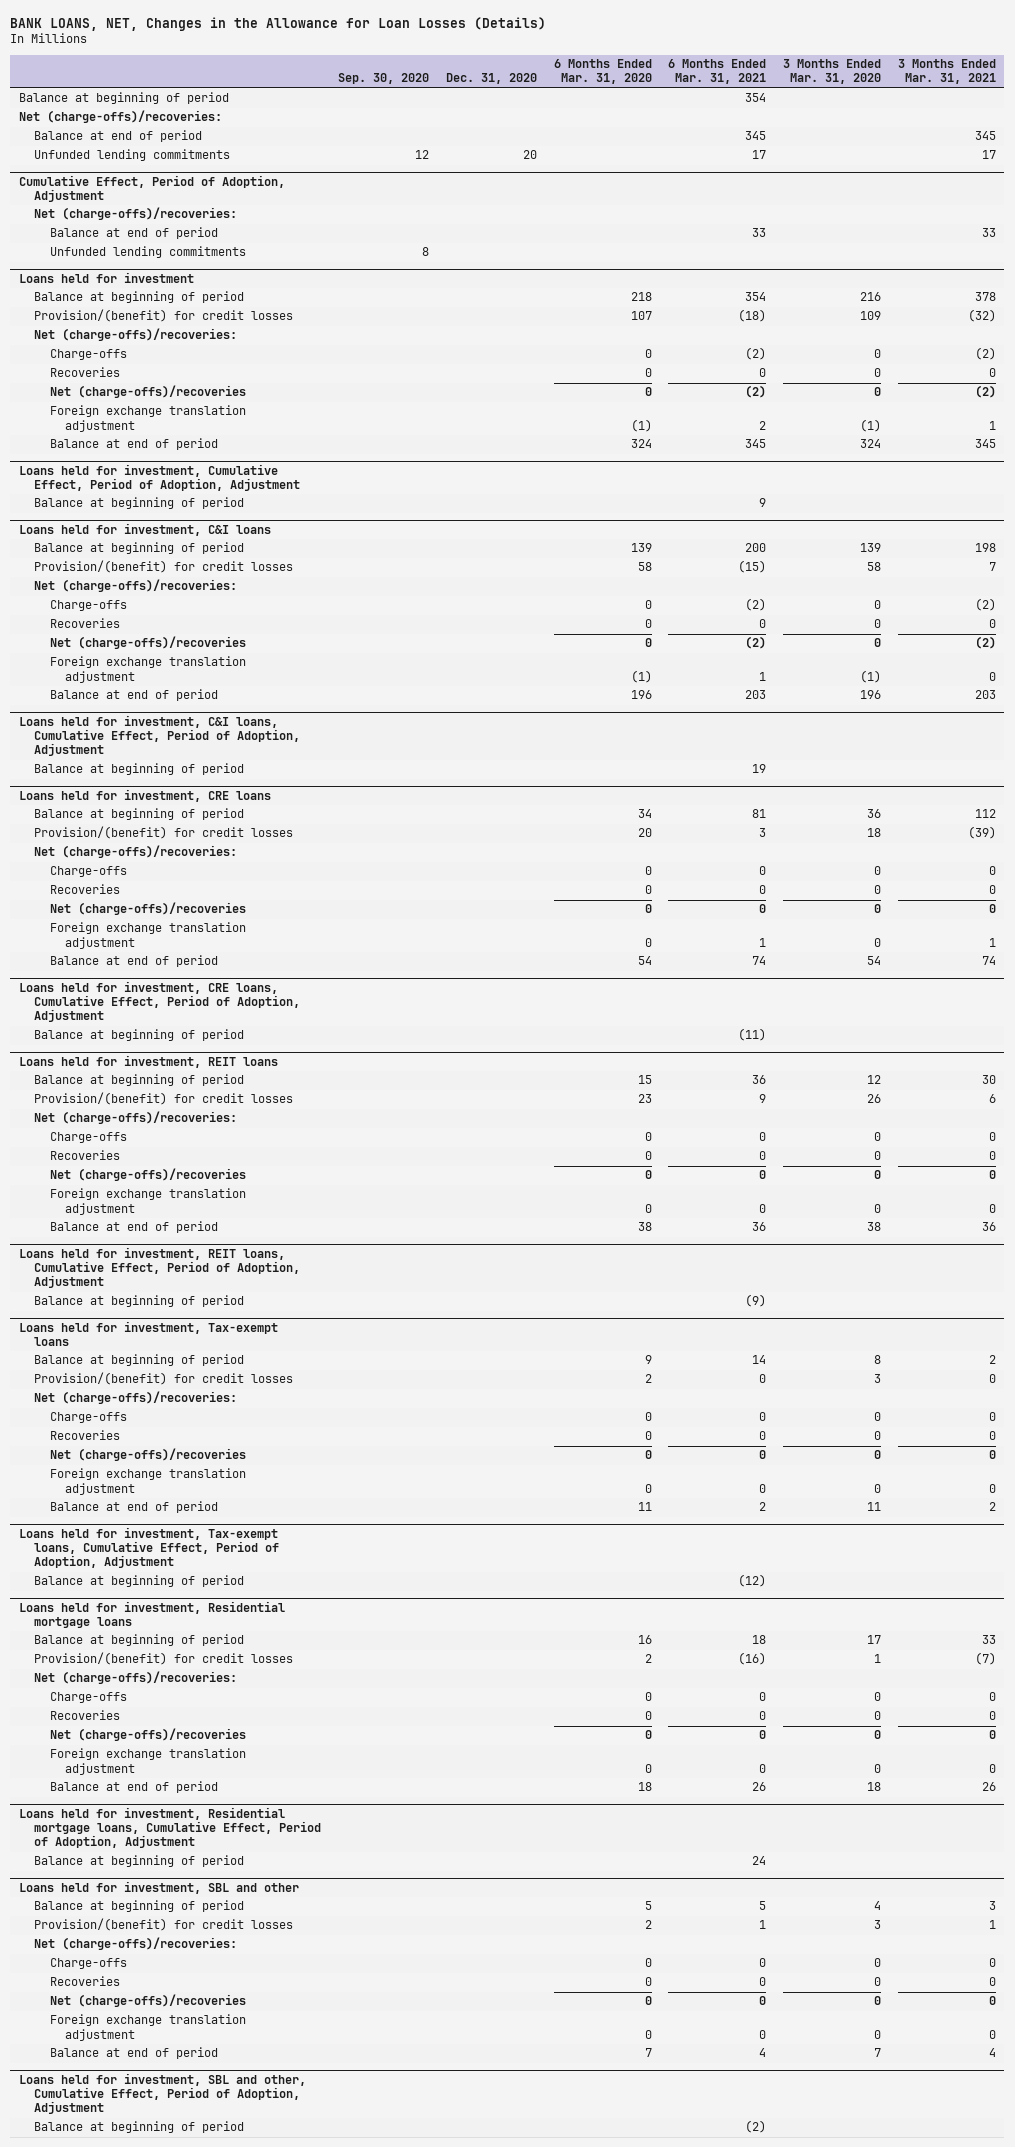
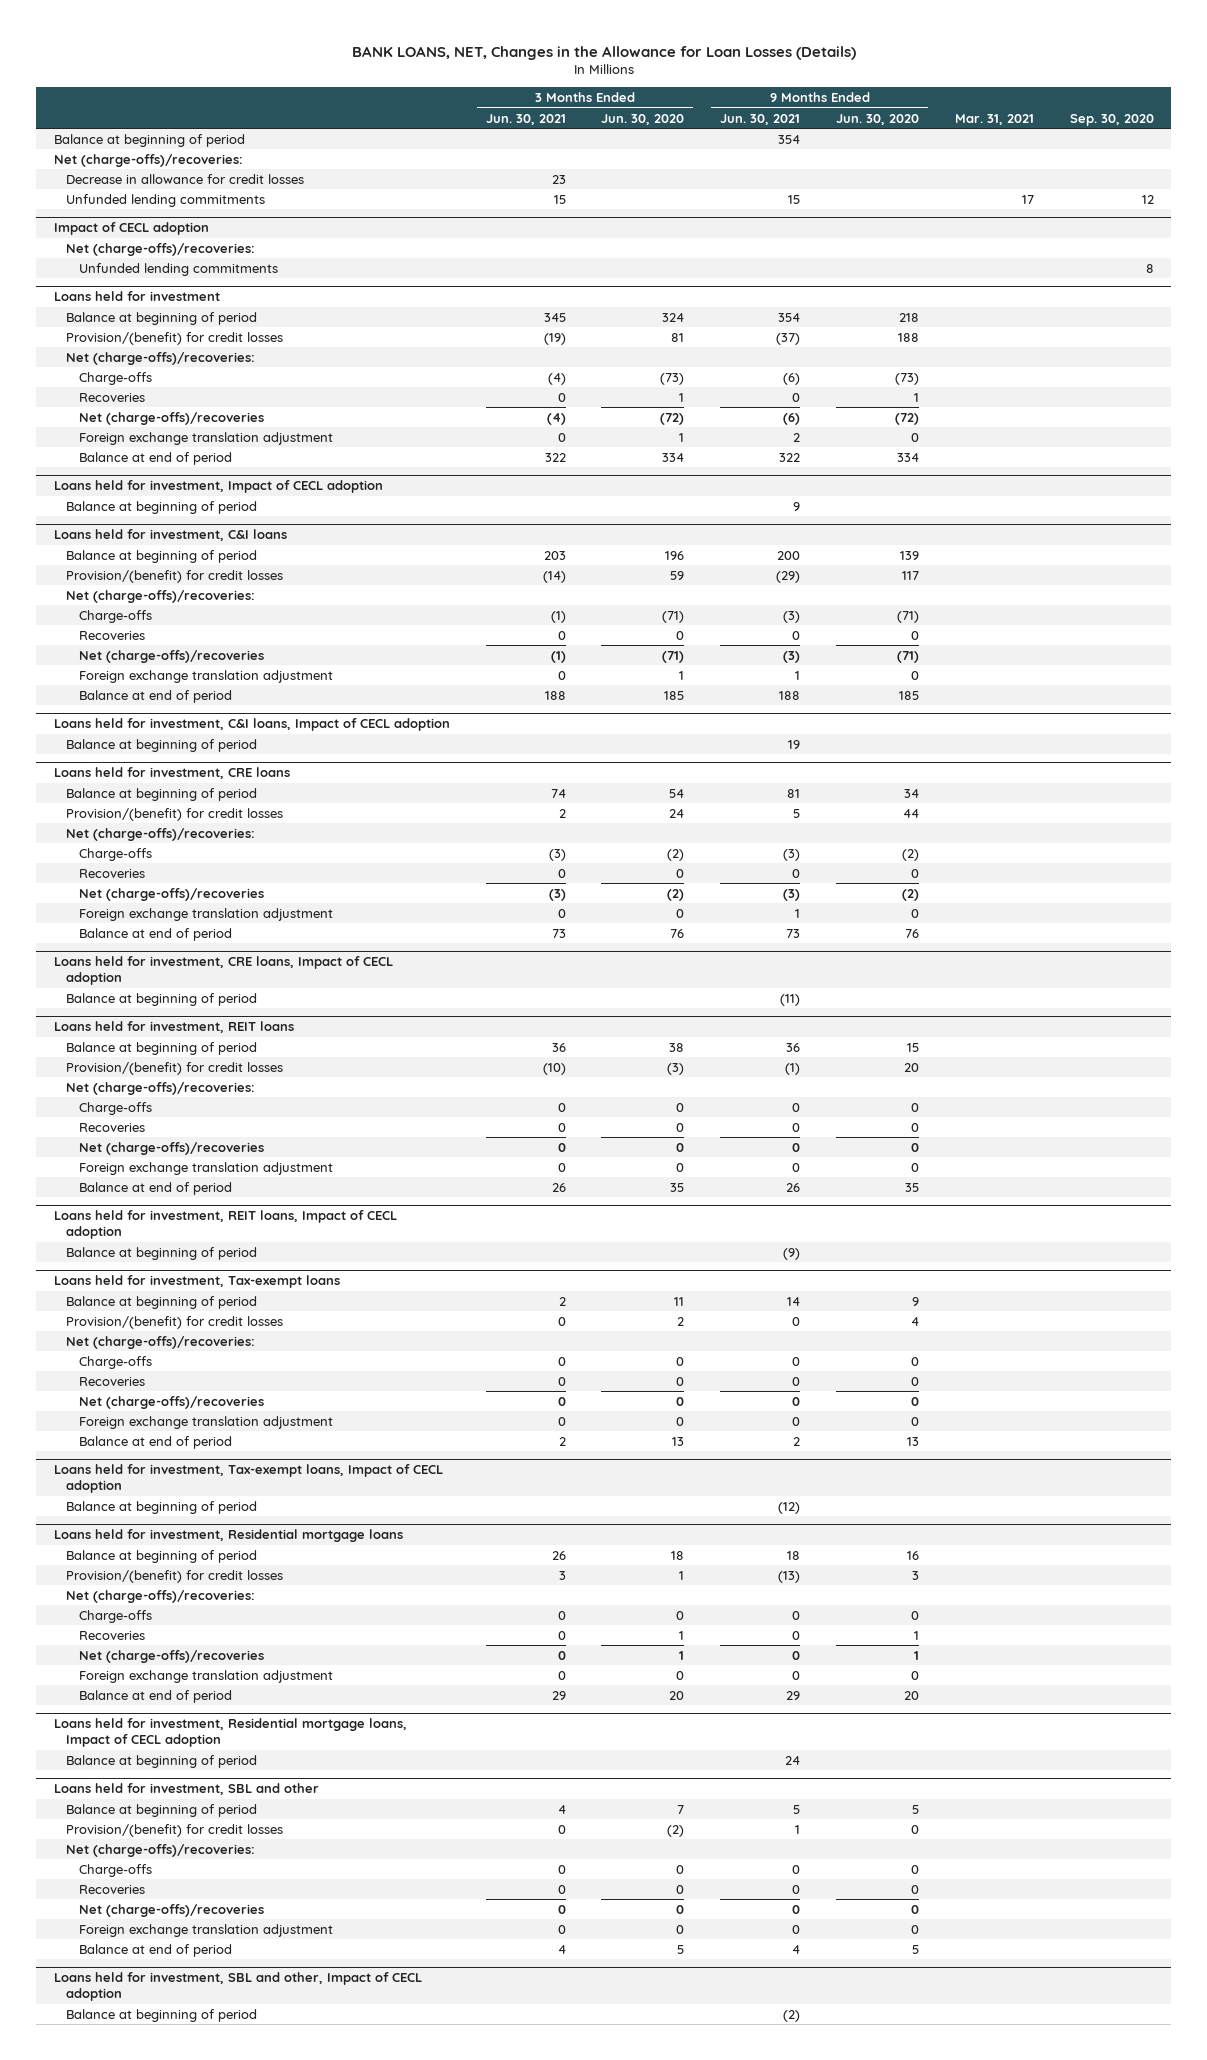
- | Sep. 30, 2020 | Dec. 31, 2020 | 6 Months Ended Mar. 31, 2020 | 6 Months Ended Mar. 31, 2021 | 3 Months Ended Mar. 31, 2020 | 3 Months Ended Mar. 31, 2021
+ | 3 Months Ended Jun. 30, 2021 | 3 Months Ended Jun. 30, 2020 | 9 Months Ended Jun. 30, 2021 | 9 Months Ended Jun. 30, 2020 | Mar. 31, 2021 | Sep. 30, 2020
- Balance at end of period | | | | 345 | | 345
+ Decrease in allowance for credit losses | 23 | | | | |
- Cumulative Effect, Period of Adoption, Adjustment
+ Impact of CECL adoption
- Balance at end of period | | | | 33 | | 33
- Loans held for investment, Cumulative Effect, Period of Adoption, Adjustment
+ Loans held for investment, Impact of CECL adoption
- Loans held for investment, C&I loans, Cumulative Effect, Period of Adoption, Adjustment
+ Loans held for investment, C&I loans, Impact of CECL adoption
- Loans held for investment, CRE loans, Cumulative Effect, Period of Adoption, Adjustment
+ Loans held for investment, CRE loans, Impact of CECL adoption
- Loans held for investment, REIT loans, Cumulative Effect, Period of Adoption, Adjustment
+ Loans held for investment, REIT loans, Impact of CECL adoption
- Loans held for investment, Tax-exempt loans, Cumulative Effect, Period of Adoption, Adjustment
+ Loans held for investment, Tax-exempt loans, Impact of CECL adoption
- Loans held for investment, Residential mortgage loans, Cumulative Effect, Period of Adoption, Adjustment
+ Loans held for investment, Residential mortgage loans, Impact of CECL adoption
- Loans held for investment, SBL and other, Cumulative Effect, Period of Adoption, Adjustment
+ Loans held for investment, SBL and other, Impact of CECL adoption

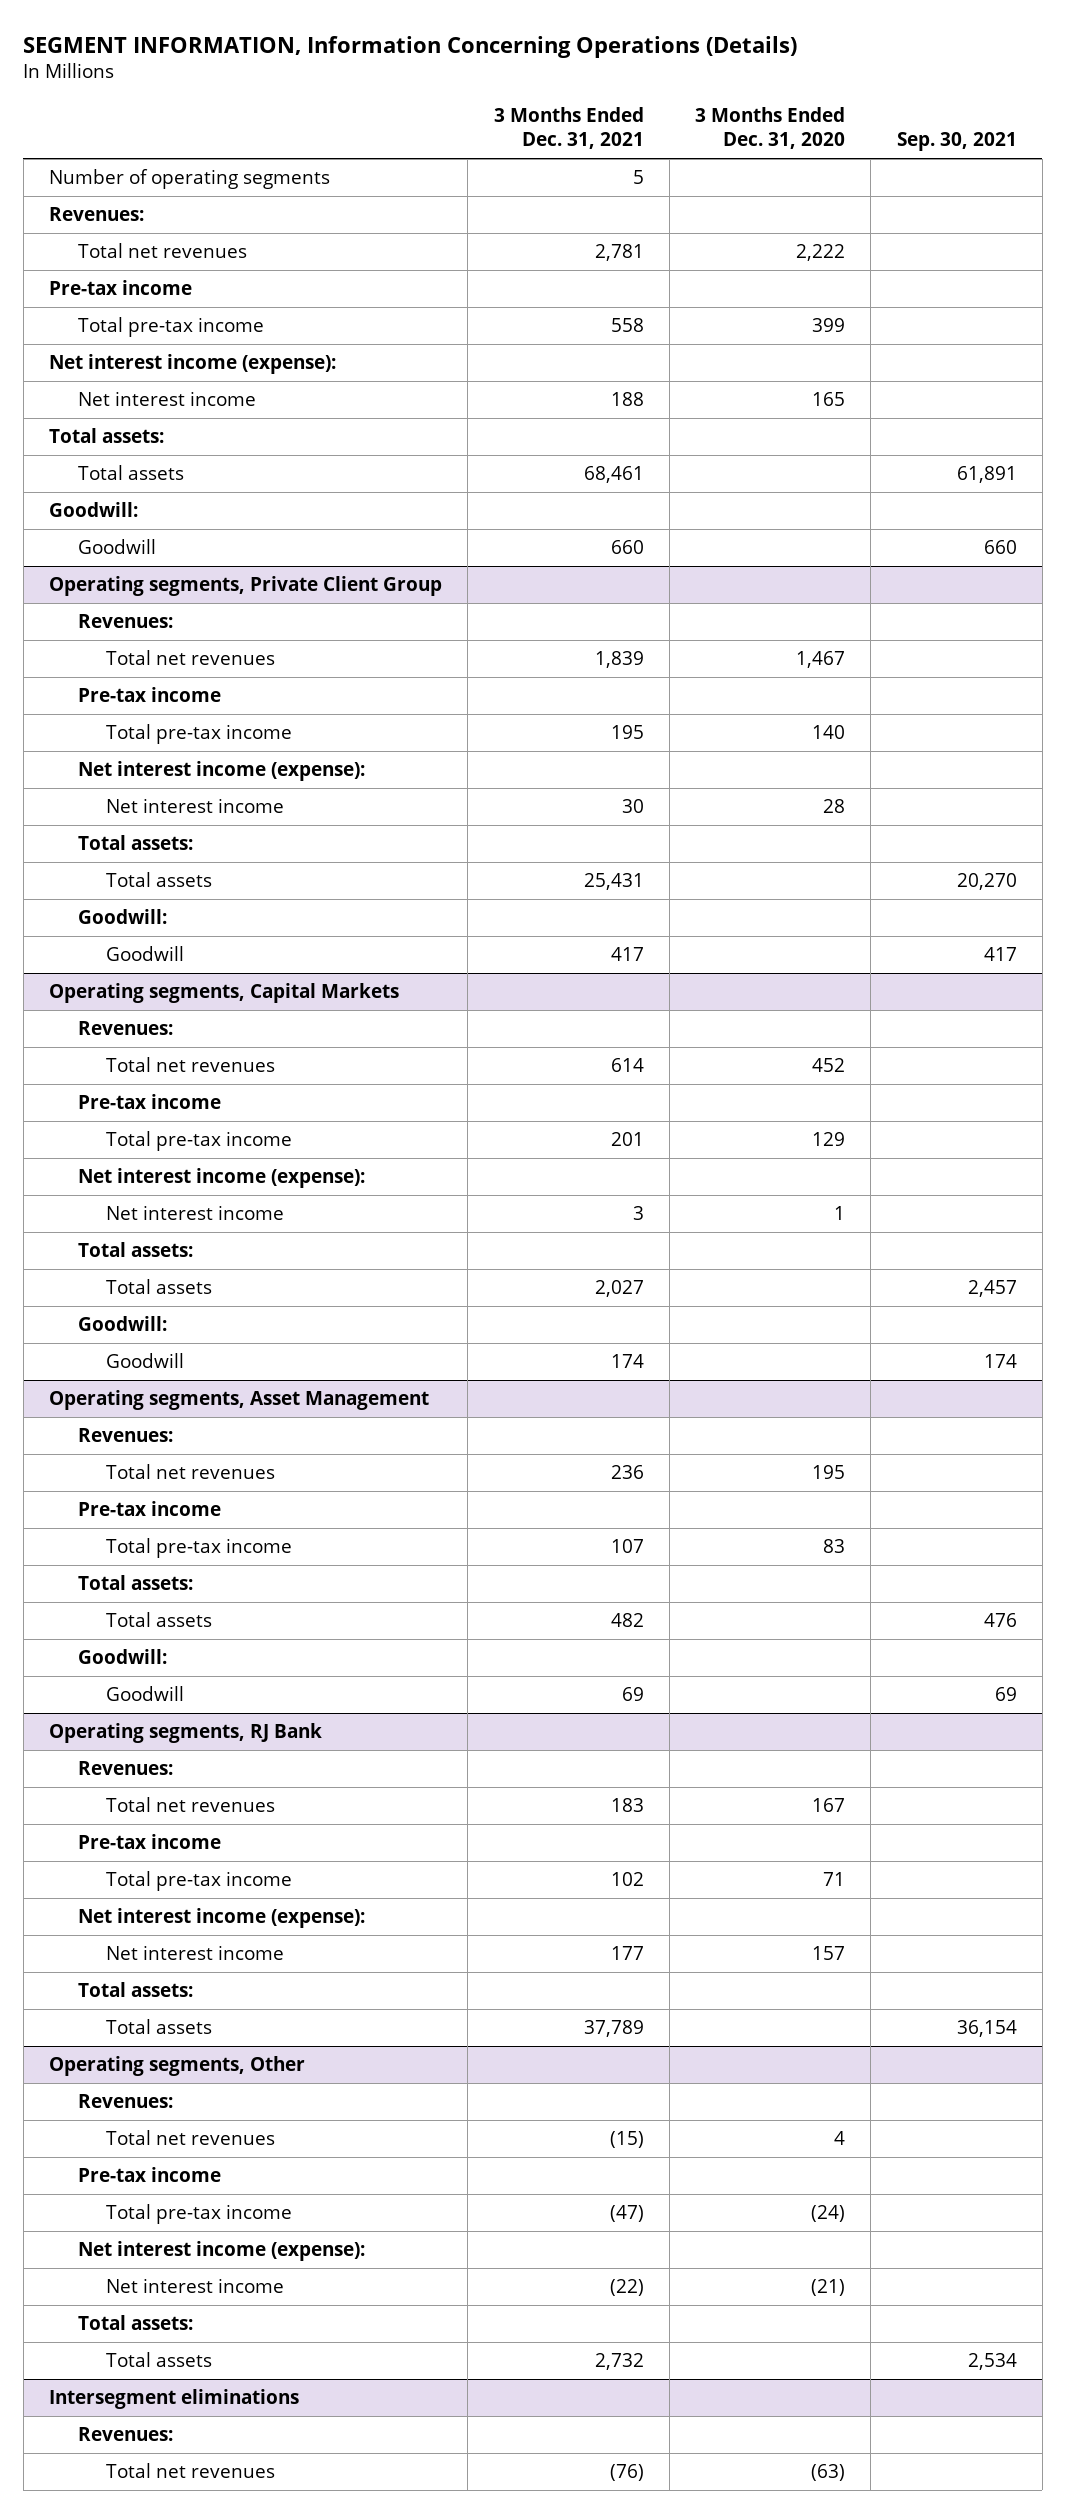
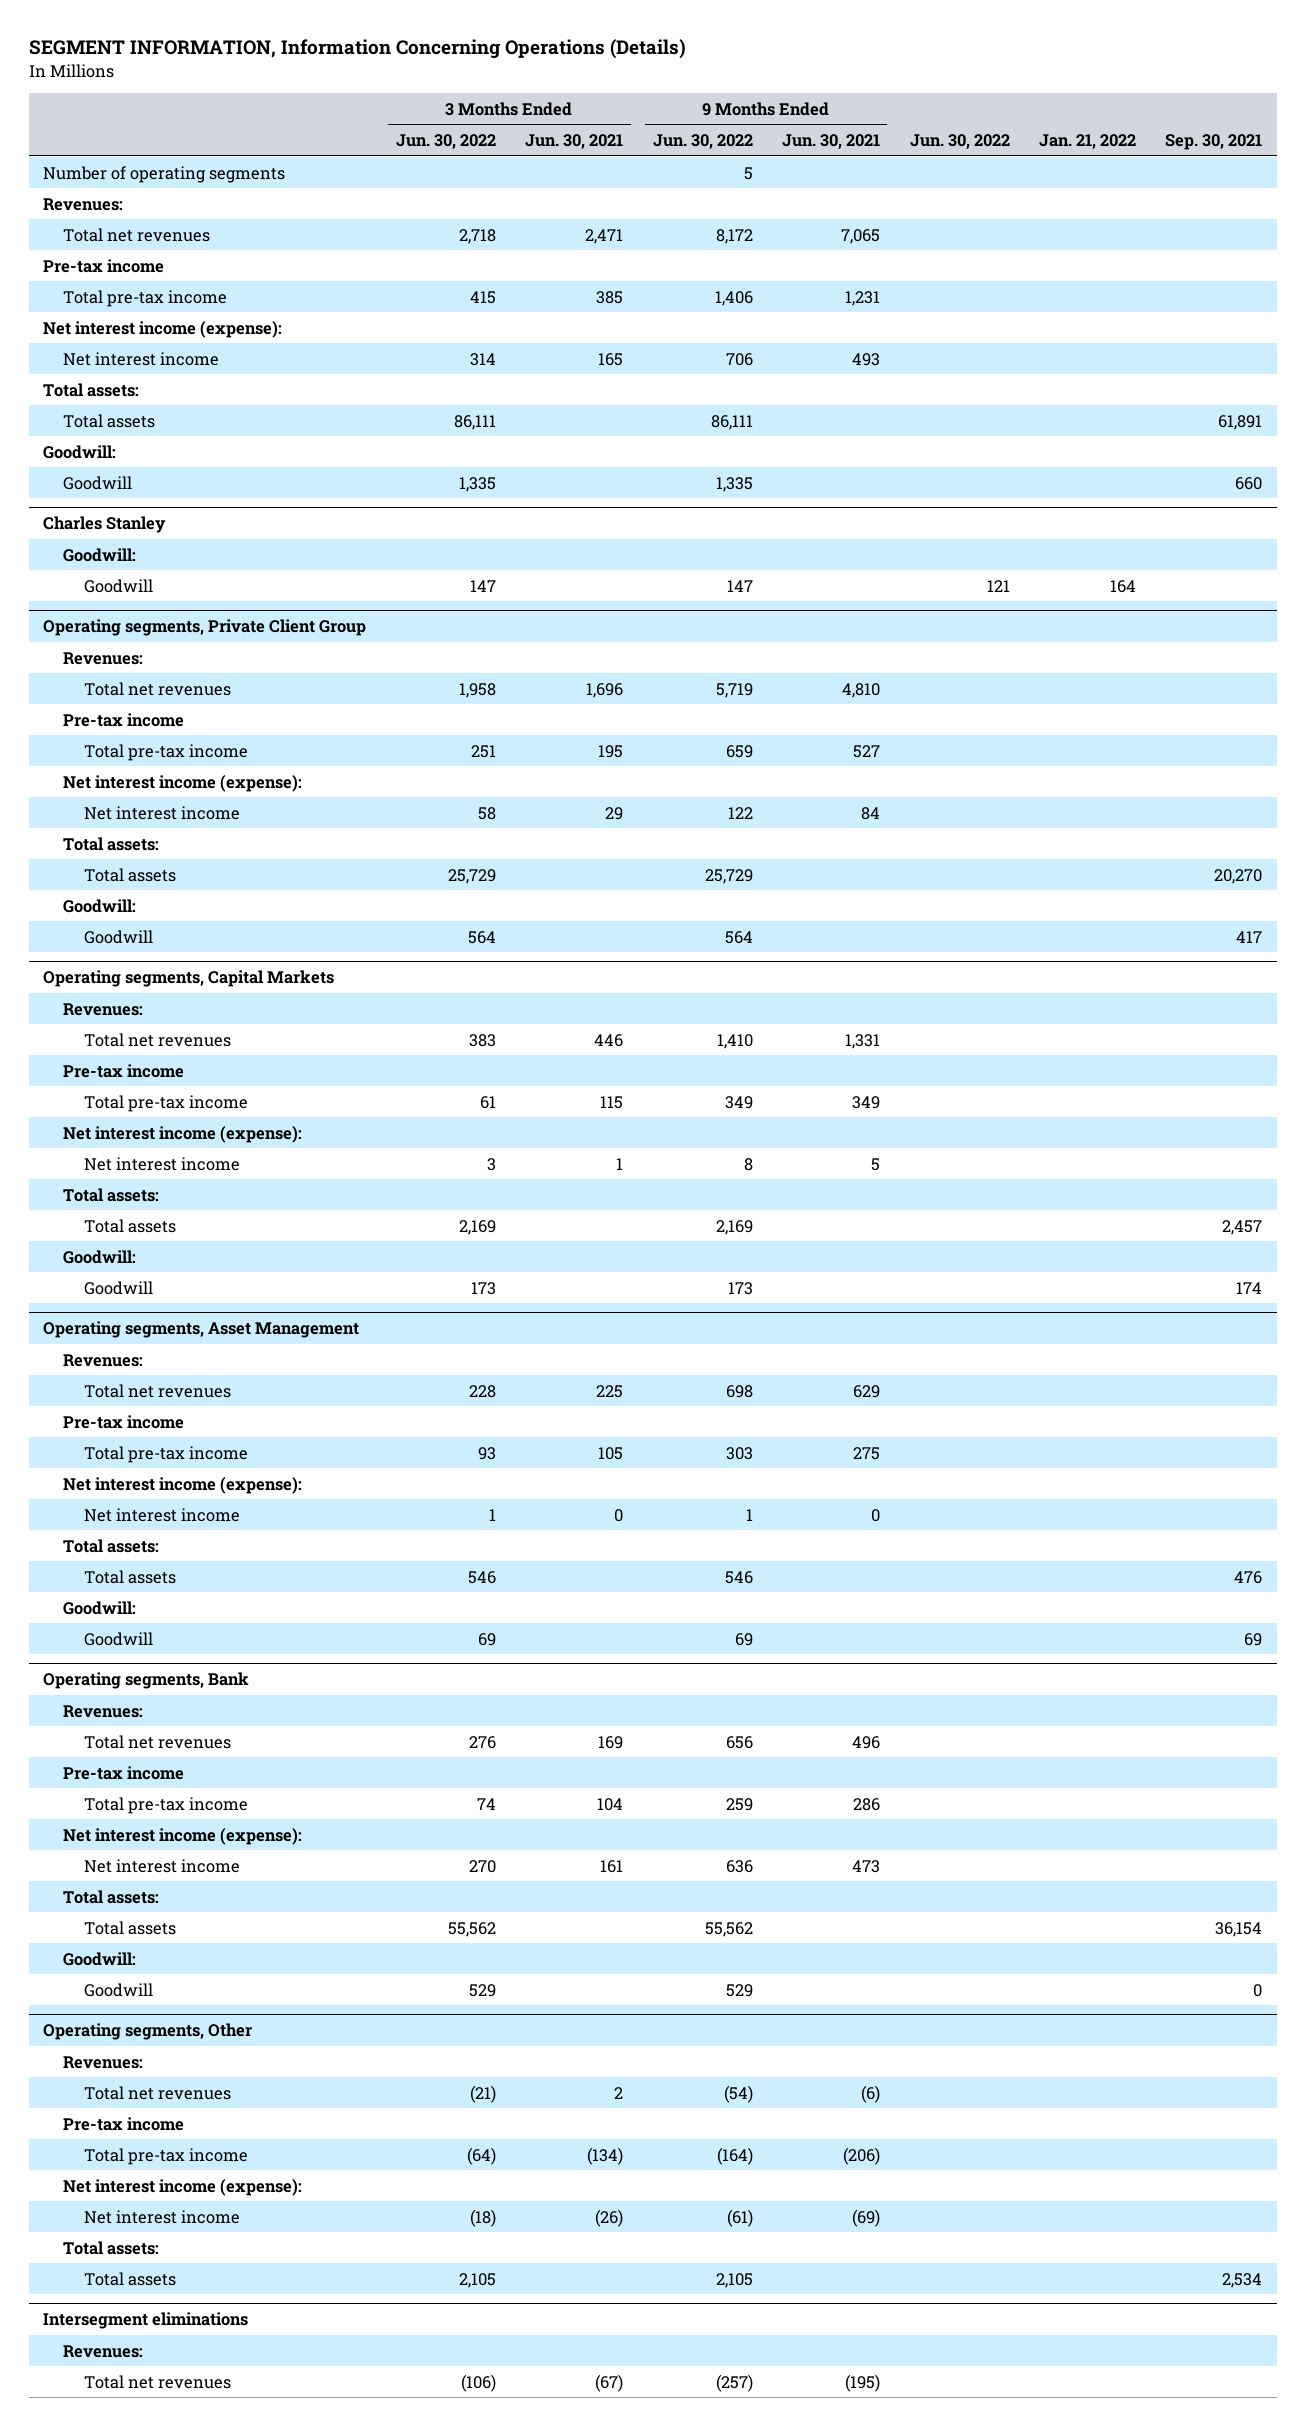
- | 3 Months Ended Dec. 31, 2021 | 3 Months Ended Dec. 31, 2020 | Sep. 30, 2021
+ | 3 Months Ended Jun. 30, 2022 | 3 Months Ended Jun. 30, 2021 | 9 Months Ended Jun. 30, 2022 | 9 Months Ended Jun. 30, 2021 | Jun. 30, 2022 | Jan. 21, 2022 | Sep. 30, 2021
+ Charles Stanley
+ Goodwill:
+ Goodwill | 147 | | 147 | | 121 | 164 |
@ Operating segments, Asset Management
+ Net interest income (expense):
+ Net interest income | 1 | 0 | 1 | 0 | | |
- Operating segments, RJ Bank
+ Operating segments, Bank
+ Goodwill:
+ Goodwill | 529 | | 529 | | | | 0

